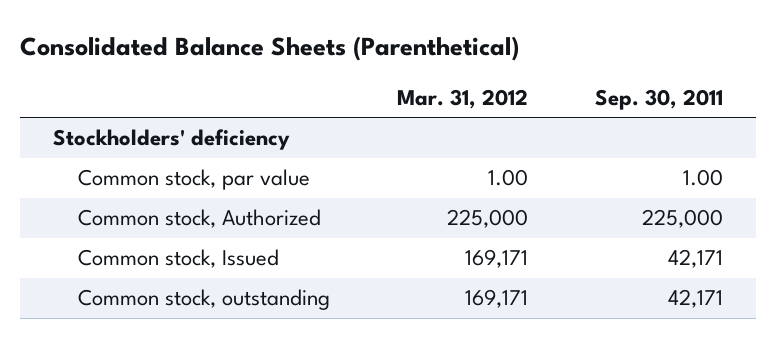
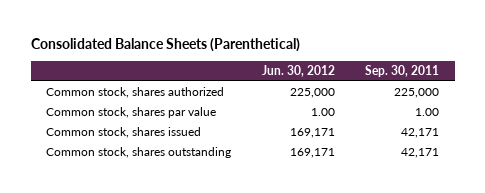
- | Mar. 31, 2012 | Sep. 30, 2011
+ | Jun. 30, 2012 | Sep. 30, 2011
- Stockholders' deficiency
- Common stock, par value | 1.00 | 1.00
- Common stock, Authorized | 225,000 | 225,000
- Common stock, Issued | 169,171 | 42,171
- Common stock, outstanding | 169,171 | 42,171
+ Common stock, shares authorized | 225,000 | 225,000
+ Common stock, shares par value | 1.00 | 1.00
+ Common stock, shares issued | 169,171 | 42,171
+ Common stock, shares outstanding | 169,171 | 42,171

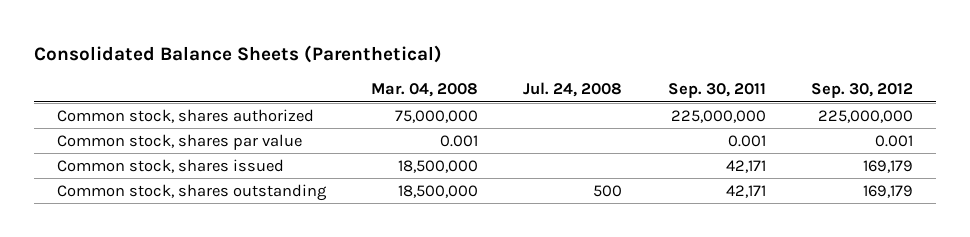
- | Jun. 30, 2012 | Sep. 30, 2011
+ | Mar. 04, 2008 | Jul. 24, 2008 | Sep. 30, 2011 | Sep. 30, 2012
- Common stock, shares authorized | 225,000 | 225,000
- Common stock, shares par value | 1.00 | 1.00
+ Common stock, shares authorized | 75,000,000 | | 225,000,000 | 225,000,000
+ Common stock, shares par value | 0.001 | | 0.001 | 0.001

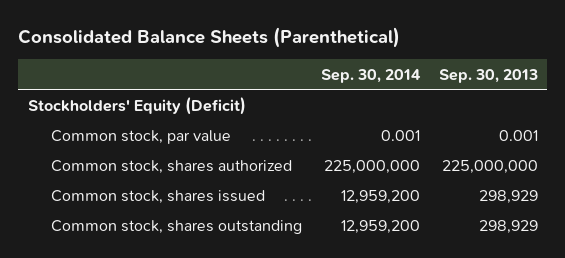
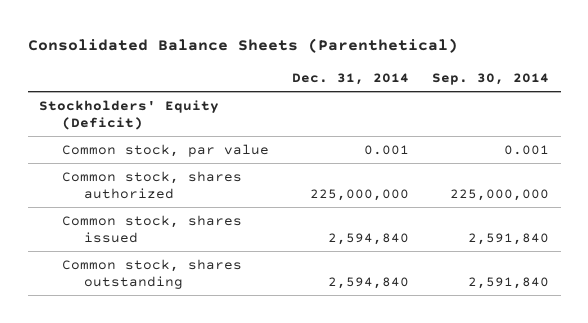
- | Sep. 30, 2014 | Sep. 30, 2013
+ | Dec. 31, 2014 | Sep. 30, 2014
- Common stock, shares issued | 12,959,200 | 298,929
- Common stock, shares outstanding | 12,959,200 | 298,929
+ Common stock, shares issued | 2,594,840 | 2,591,840
+ Common stock, shares outstanding | 2,594,840 | 2,591,840

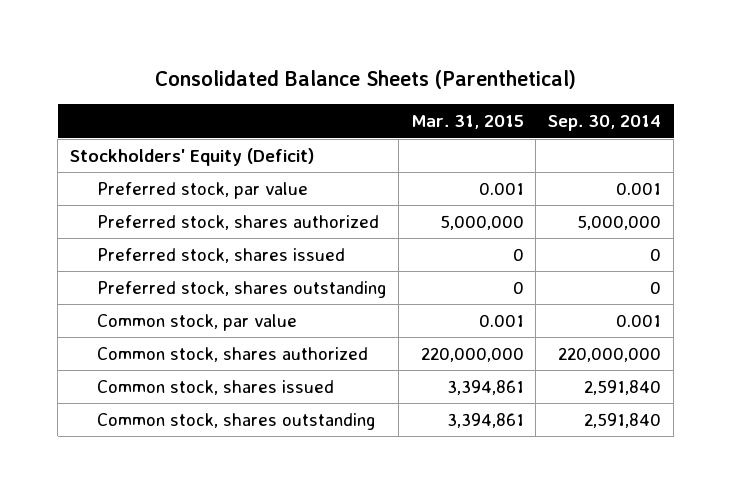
- | Dec. 31, 2014 | Sep. 30, 2014
+ | Mar. 31, 2015 | Sep. 30, 2014
+ Preferred stock, par value | 0.001 | 0.001
+ Preferred stock, shares authorized | 5,000,000 | 5,000,000
+ Preferred stock, shares issued | 0 | 0
+ Preferred stock, shares outstanding | 0 | 0
- Common stock, shares authorized | 225,000,000 | 225,000,000
+ Common stock, shares authorized | 220,000,000 | 220,000,000

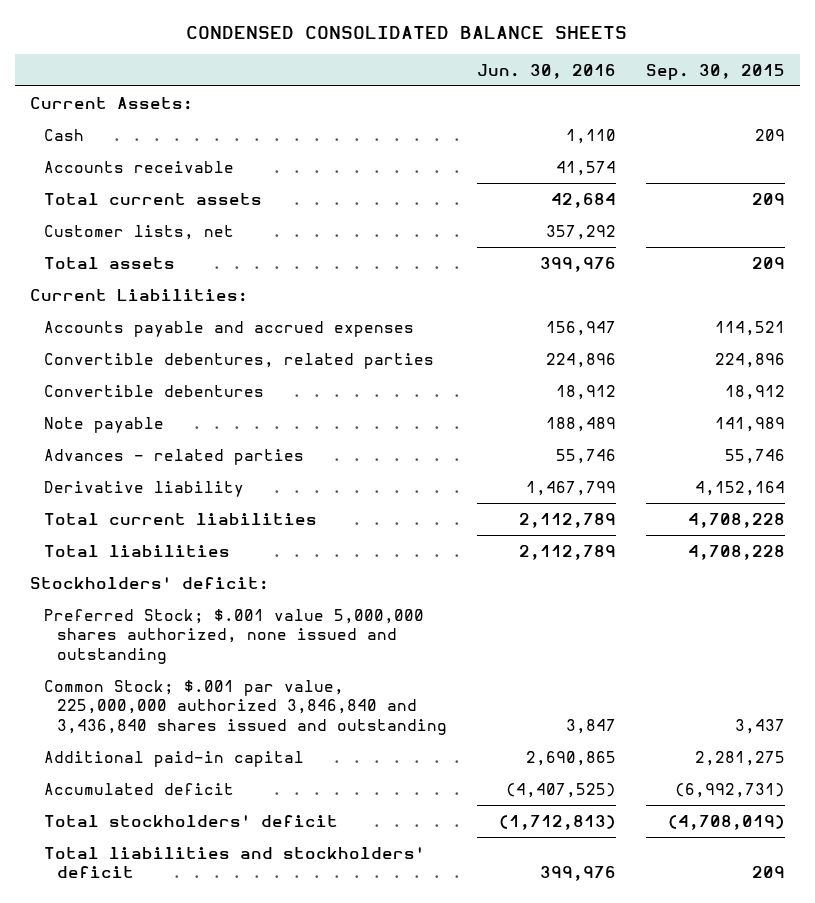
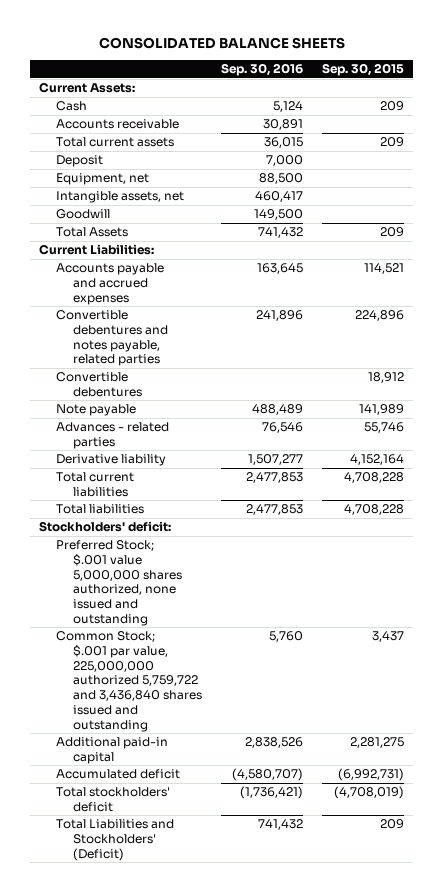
- CONDENSED CONSOLIDATED BALANCE SHEETS
+ CONSOLIDATED BALANCE SHEETS
- | Jun. 30, 2016 | Sep. 30, 2015
+ | Sep. 30, 2016 | Sep. 30, 2015
- Customer lists, net | 357,292 |
- Total assets | 399,976 | 209
+ Deposit | 7,000 |
+ Equipment, net | 88,500 |
+ Intangible assets, net | 460,417 |
+ Goodwill | 149,500 |
+ Total Assets | 741,432 | 209
- Convertible debentures, related parties | 224,896 | 224,896
+ Convertible debentures and notes payable, related parties | 241,896 | 224,896
- Common Stock; $.001 par value, 225,000,000 authorized 3,846,840 and 3,436,840 shares issued and outstanding | 3,847 | 3,437
+ Common Stock; $.001 par value, 225,000,000 authorized 5,759,722 and 3,436,840 shares issued and outstanding | 5,760 | 3,437
- Total liabilities and stockholders' deficit | 399,976 | 209
+ Total Liabilities and Stockholders' (Deficit) | 741,432 | 209

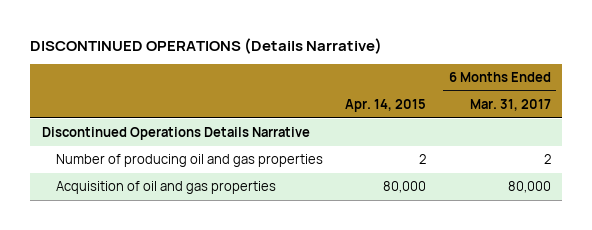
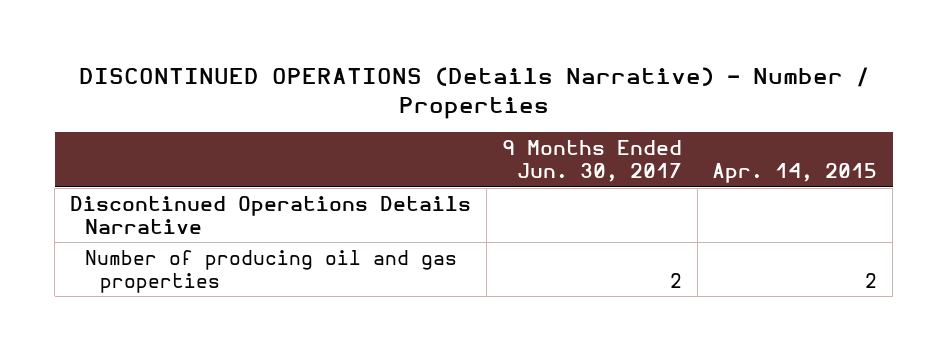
- DISCONTINUED OPERATIONS (Details Narrative)
+ DISCONTINUED OPERATIONS (Details Narrative) - Number / Properties
- | Apr. 14, 2015 | 6 Months Ended Mar. 31, 2017
+ | 9 Months Ended Jun. 30, 2017 | Apr. 14, 2015
- Acquisition of oil and gas properties | 80,000 | 80,000

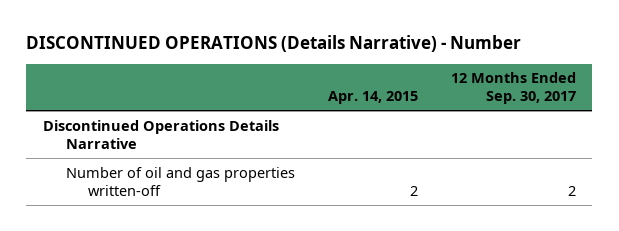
- DISCONTINUED OPERATIONS (Details Narrative) - Number / Properties
+ DISCONTINUED OPERATIONS (Details Narrative) - Number
- | 9 Months Ended Jun. 30, 2017 | Apr. 14, 2015
+ | Apr. 14, 2015 | 12 Months Ended Sep. 30, 2017
- Number of producing oil and gas properties | 2 | 2
+ Number of oil and gas properties written-off | 2 | 2

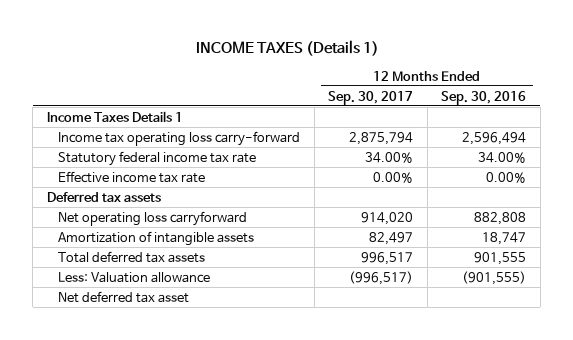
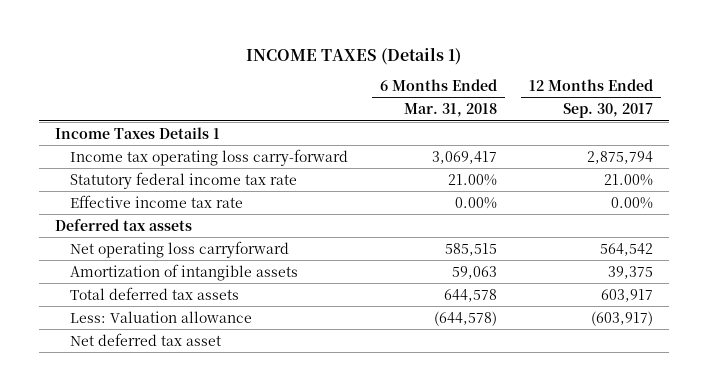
- | 12 Months Ended Sep. 30, 2017 | 12 Months Ended Sep. 30, 2016
+ | 6 Months Ended Mar. 31, 2018 | 12 Months Ended Sep. 30, 2017
- Statutory federal income tax rate | 34.00% | 34.00%
+ Statutory federal income tax rate | 21.00% | 21.00%
- Net operating loss carryforward | 914,020 | 882,808
- Amortization of intangible assets | 82,497 | 18,747
- Total deferred tax assets | 996,517 | 901,555
- Less: Valuation allowance | (996,517) | (901,555)
+ Net operating loss carryforward | 585,515 | 564,542
+ Amortization of intangible assets | 59,063 | 39,375
+ Total deferred tax assets | 644,578 | 603,917
+ Less: Valuation allowance | (644,578) | (603,917)

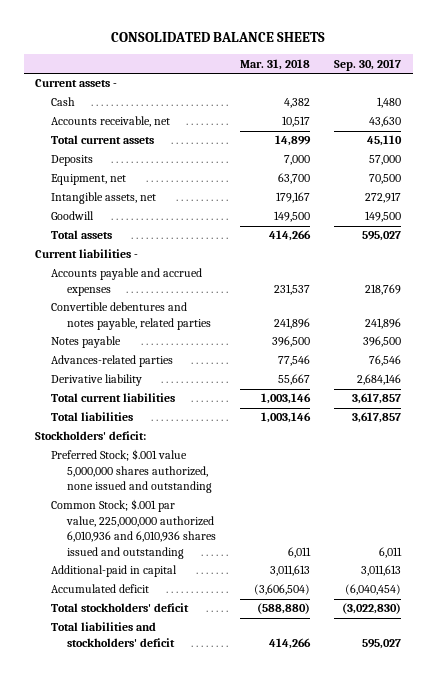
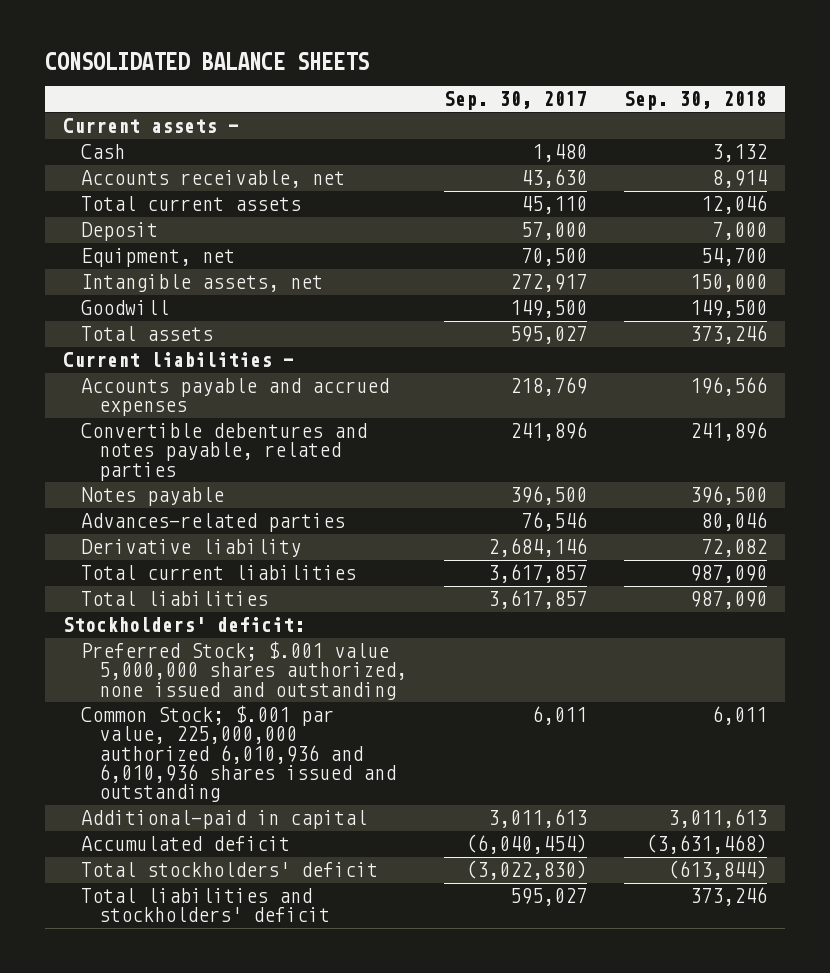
- | Mar. 31, 2018 | Sep. 30, 2017
+ | Sep. 30, 2017 | Sep. 30, 2018
- Deposits | 7,000 | 57,000
+ Deposit | 57,000 | 7,000

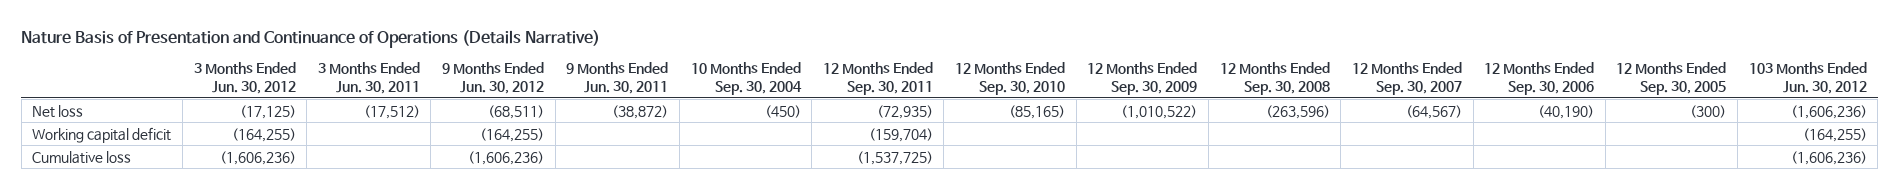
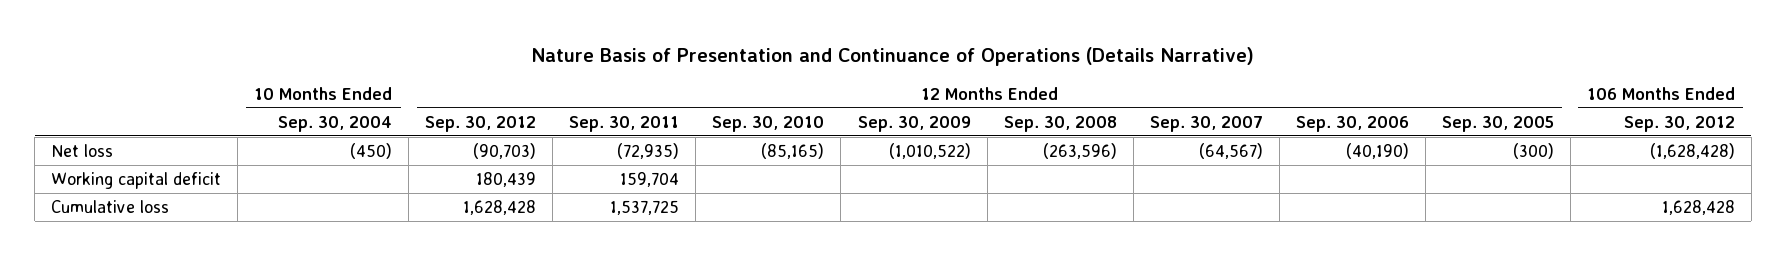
- | 3 Months Ended Jun. 30, 2012 | 3 Months Ended Jun. 30, 2011 | 9 Months Ended Jun. 30, 2012 | 9 Months Ended Jun. 30, 2011 | 10 Months Ended Sep. 30, 2004 | 12 Months Ended Sep. 30, 2011 | 12 Months Ended Sep. 30, 2010 | 12 Months Ended Sep. 30, 2009 | 12 Months Ended Sep. 30, 2008 | 12 Months Ended Sep. 30, 2007 | 12 Months Ended Sep. 30, 2006 | 12 Months Ended Sep. 30, 2005 | 103 Months Ended Jun. 30, 2012
+ | 10 Months Ended Sep. 30, 2004 | 12 Months Ended Sep. 30, 2012 | 12 Months Ended Sep. 30, 2011 | 12 Months Ended Sep. 30, 2010 | 12 Months Ended Sep. 30, 2009 | 12 Months Ended Sep. 30, 2008 | 12 Months Ended Sep. 30, 2007 | 12 Months Ended Sep. 30, 2006 | 12 Months Ended Sep. 30, 2005 | 106 Months Ended Sep. 30, 2012
- Working capital deficit | (164,255) | | (164,255) | | | (159,704) | | | | | | | (164,255)
- Cumulative loss | (1,606,236) | | (1,606,236) | | | (1,537,725) | | | | | | | (1,606,236)
+ Working capital deficit | | 180,439 | 159,704 | | | | | | |
+ Cumulative loss | | 1,628,428 | 1,537,725 | | | | | | | 1,628,428

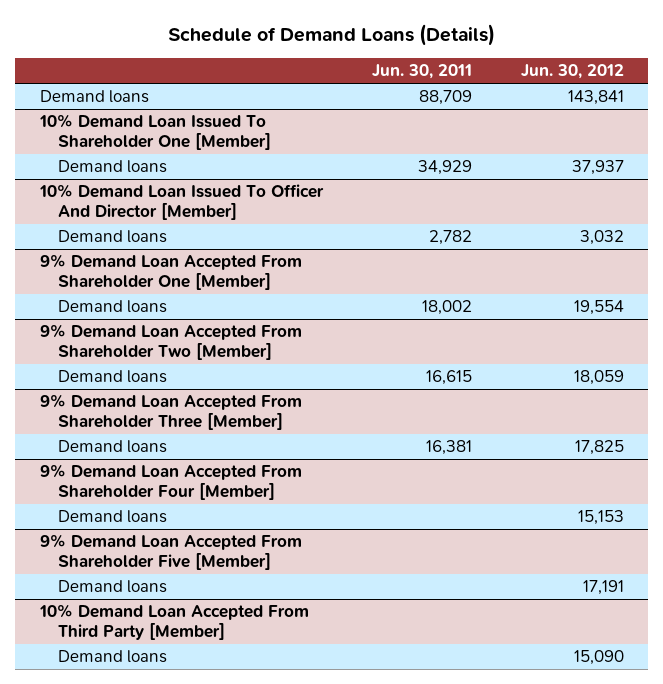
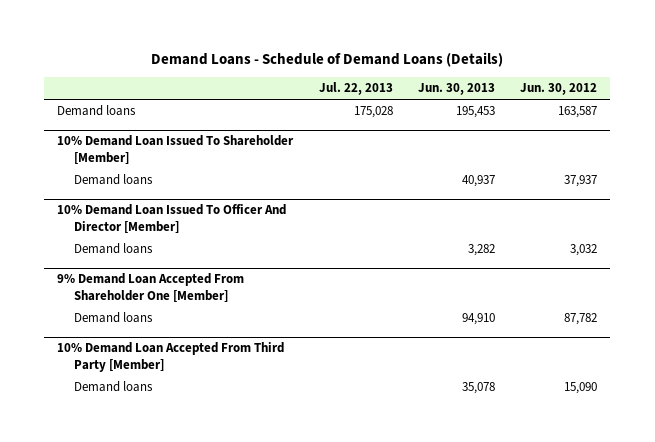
- Schedule of Demand Loans (Details)
+ Demand Loans - Schedule of Demand Loans (Details)
- | Jun. 30, 2011 | Jun. 30, 2012
+ | Jul. 22, 2013 | Jun. 30, 2013 | Jun. 30, 2012
- Demand loans | 88,709 | 143,841
- 10% Demand Loan Issued To Shareholder One [Member]
+ Demand loans | 175,028 | 195,453 | 163,587
+ 10% Demand Loan Issued To Shareholder [Member]
@ 9% Demand Loan Accepted From Shareholder One [Member]
- Demand loans | 18,002 | 19,554
- 9% Demand Loan Accepted From Shareholder Two [Member]
- Demand loans | 16,615 | 18,059
- 9% Demand Loan Accepted From Shareholder Three [Member]
- Demand loans | 16,381 | 17,825
- 9% Demand Loan Accepted From Shareholder Four [Member]
- Demand loans | | 15,153
- 9% Demand Loan Accepted From Shareholder Five [Member]
- Demand loans | | 17,191
@ 9% Demand Loan Accepted From Shareholder One [Member]
+ Demand loans | | 94,910 | 87,782

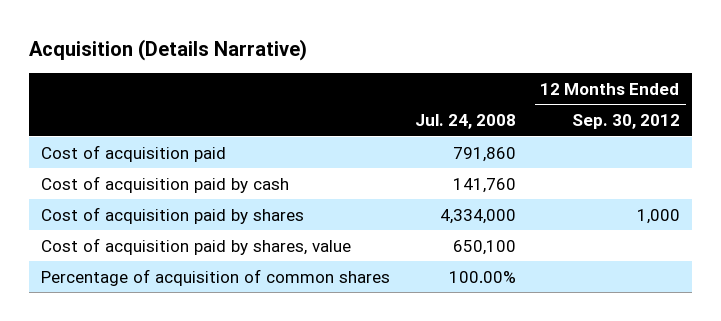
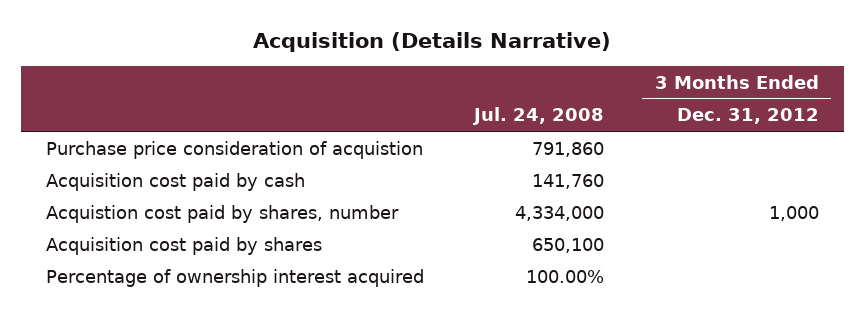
- | Jul. 24, 2008 | 12 Months Ended Sep. 30, 2012
+ | Jul. 24, 2008 | 3 Months Ended Dec. 31, 2012
- Cost of acquisition paid | 791,860 |
- Cost of acquisition paid by cash | 141,760 |
- Cost of acquisition paid by shares | 4,334,000 | 1,000
- Cost of acquisition paid by shares, value | 650,100 |
- Percentage of acquisition of common shares | 100.00% |
+ Purchase price consideration of acquistion | 791,860 |
+ Acquisition cost paid by cash | 141,760 |
+ Acquistion cost paid by shares, number | 4,334,000 | 1,000
+ Acquisition cost paid by shares | 650,100 |
+ Percentage of ownership interest acquired | 100.00% |

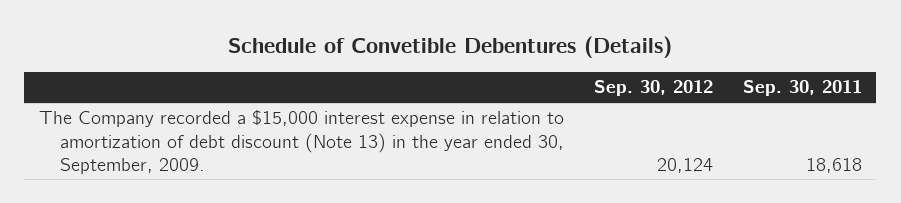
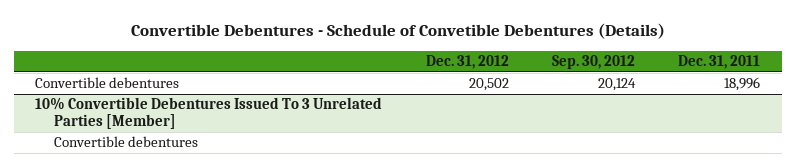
- Schedule of Convetible Debentures (Details)
+ Convertible Debentures - Schedule of Convetible Debentures (Details)
- | Sep. 30, 2012 | Sep. 30, 2011
+ | Dec. 31, 2012 | Sep. 30, 2012 | Dec. 31, 2011
- The Company recorded a $15,000 interest expense in relation to amortization of debt discount (Note 13) in the year ended 30, September, 2009. | 20,124 | 18,618
+ Convertible debentures | 20,502 | 20,124 | 18,996
+ 10% Convertible Debentures Issued To 3 Unrelated Parties [Member]
+ Convertible debentures

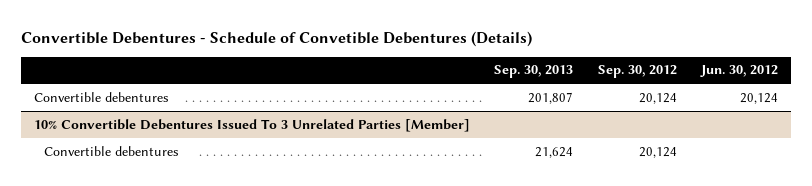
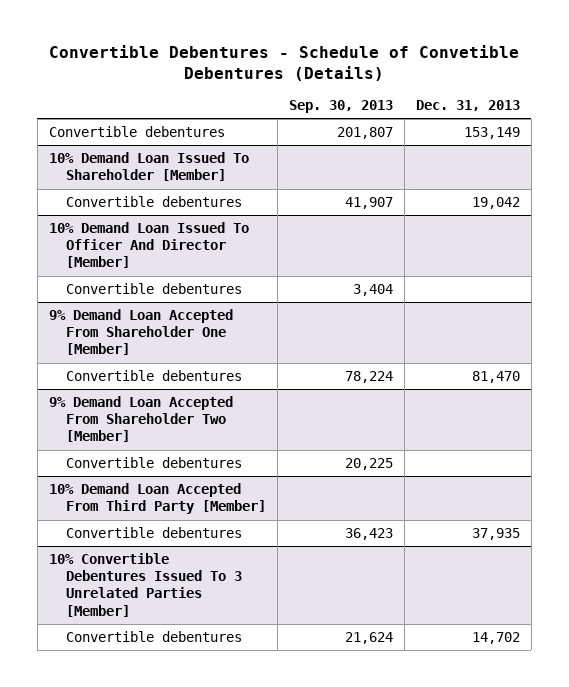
- | Sep. 30, 2013 | Sep. 30, 2012 | Jun. 30, 2012
+ | Sep. 30, 2013 | Dec. 31, 2013
+ 10% Demand Loan Issued To Shareholder [Member]
+ Convertible debentures | 41,907 | 19,042
+ 10% Demand Loan Issued To Officer And Director [Member]
+ Convertible debentures | 3,404 |
+ 9% Demand Loan Accepted From Shareholder One [Member]
+ Convertible debentures | 78,224 | 81,470
+ 9% Demand Loan Accepted From Shareholder Two [Member]
+ Convertible debentures | 20,225 |
+ 10% Demand Loan Accepted From Third Party [Member]
+ Convertible debentures | 36,423 | 37,935

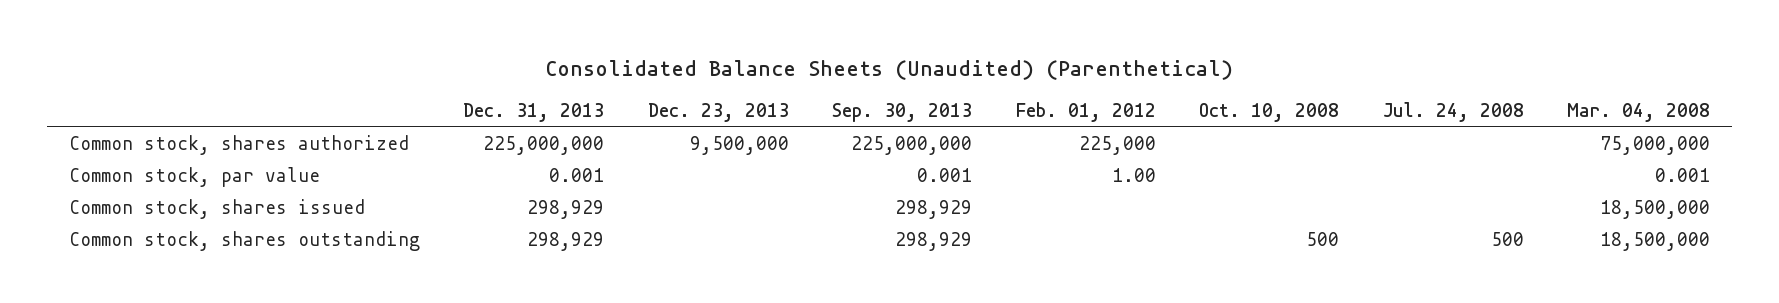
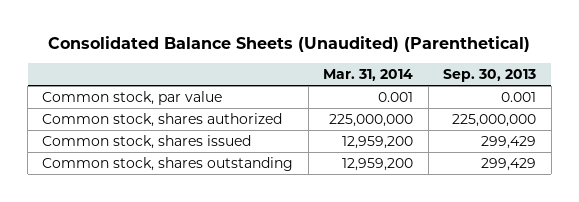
- | Dec. 31, 2013 | Dec. 23, 2013 | Sep. 30, 2013 | Feb. 01, 2012 | Oct. 10, 2008 | Jul. 24, 2008 | Mar. 04, 2008
+ | Mar. 31, 2014 | Sep. 30, 2013
- Common stock, shares issued | 298,929 | | 298,929 | | | | 18,500,000
- Common stock, shares outstanding | 298,929 | | 298,929 | | 500 | 500 | 18,500,000
moved down: Common stock, shares authorized | 225,000,000 | 225,000,000
+ Common stock, shares issued | 12,959,200 | 299,429
+ Common stock, shares outstanding | 12,959,200 | 299,429

